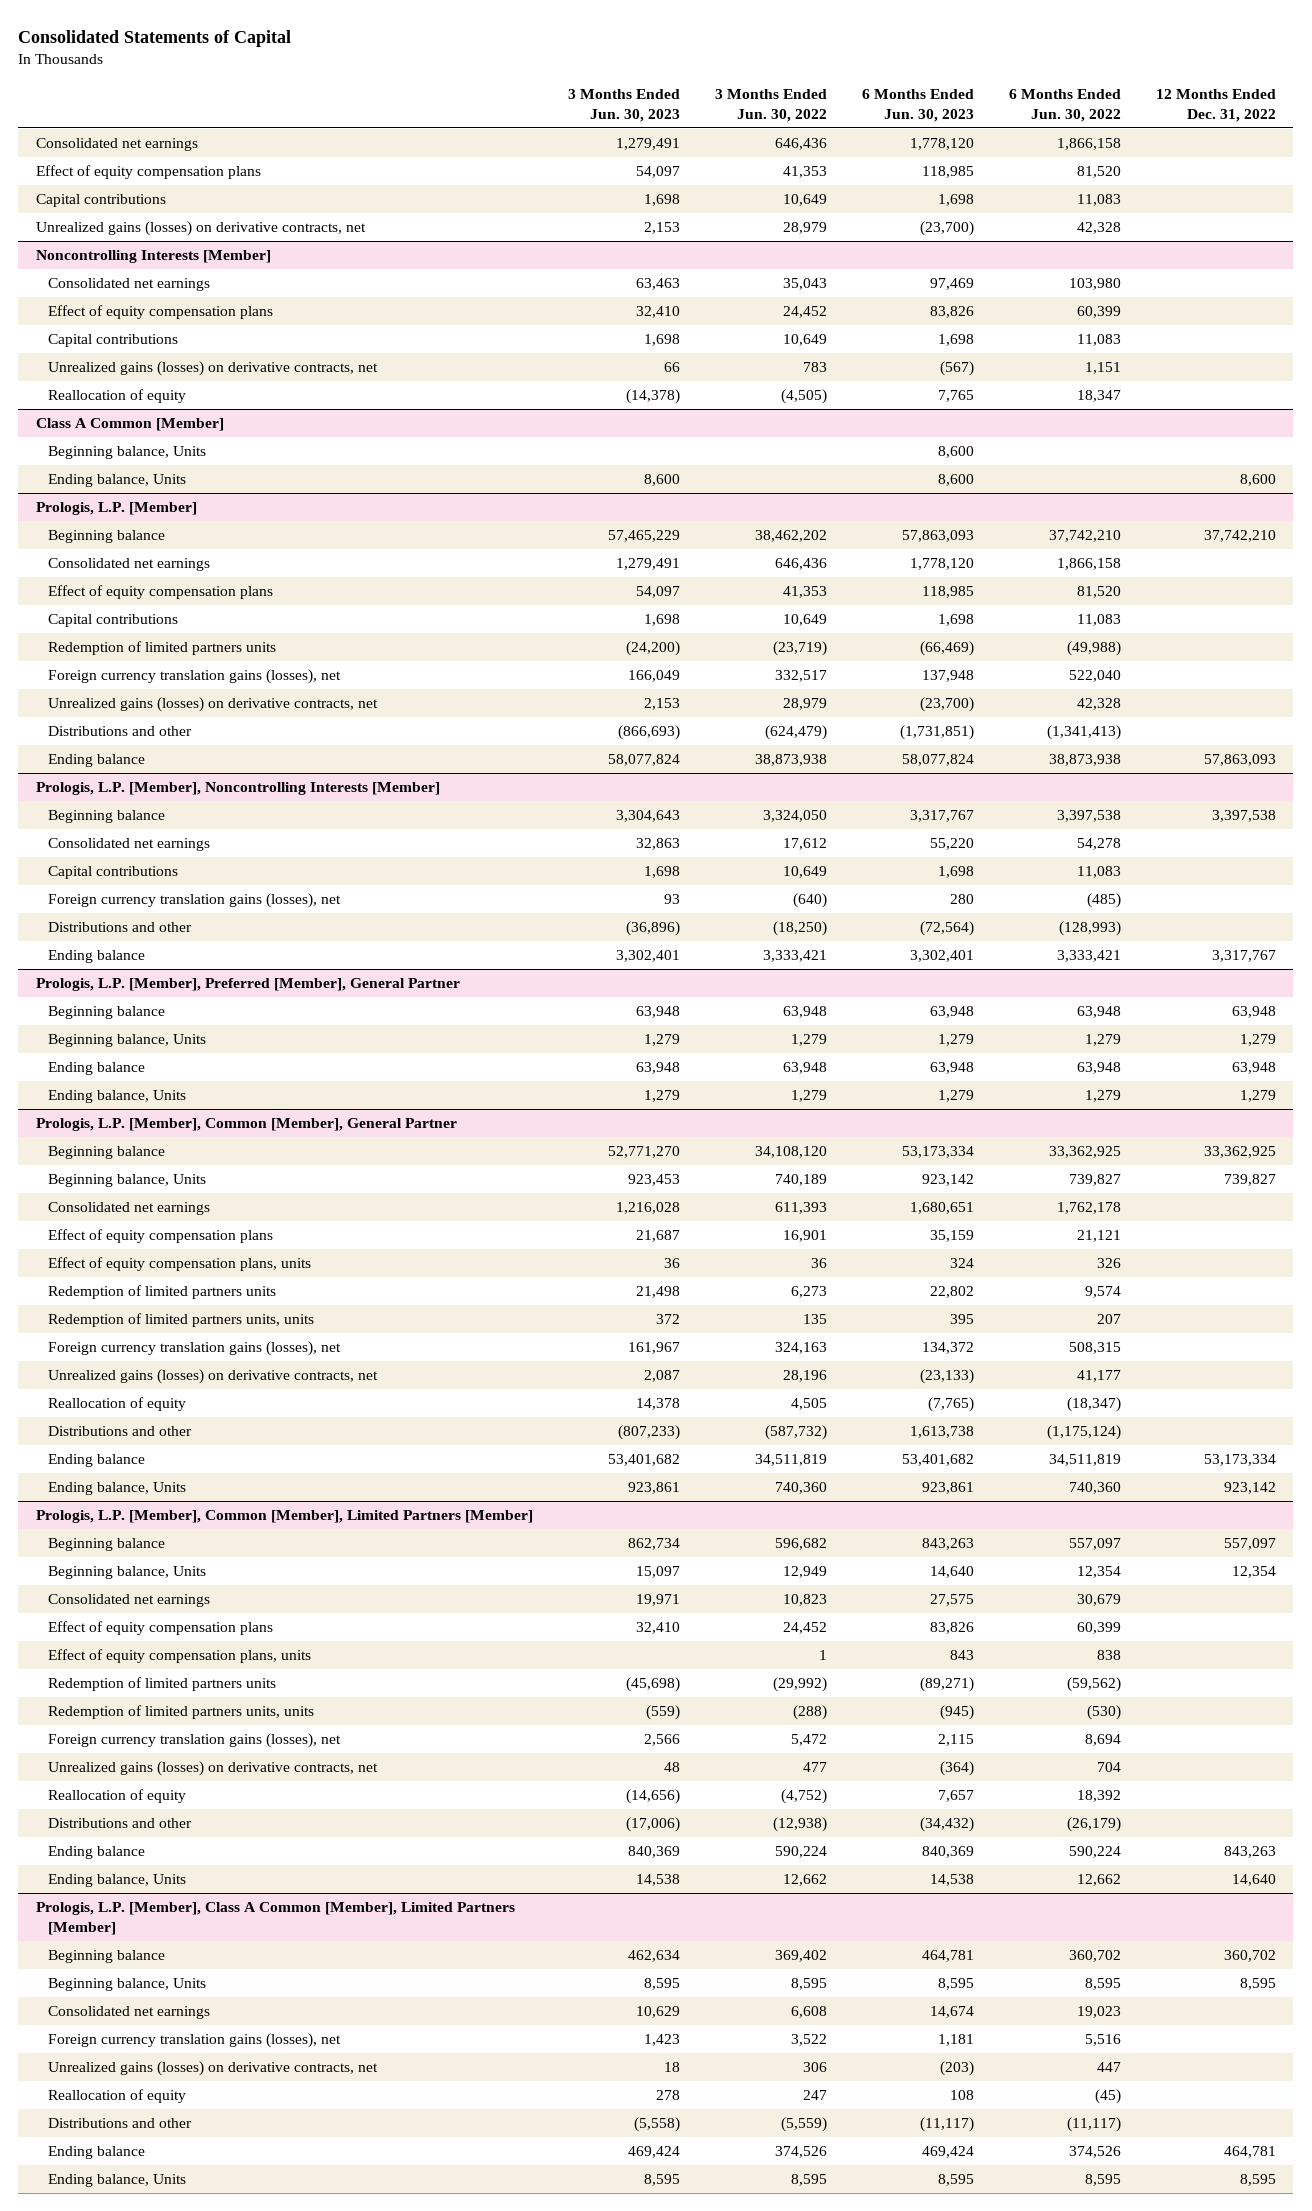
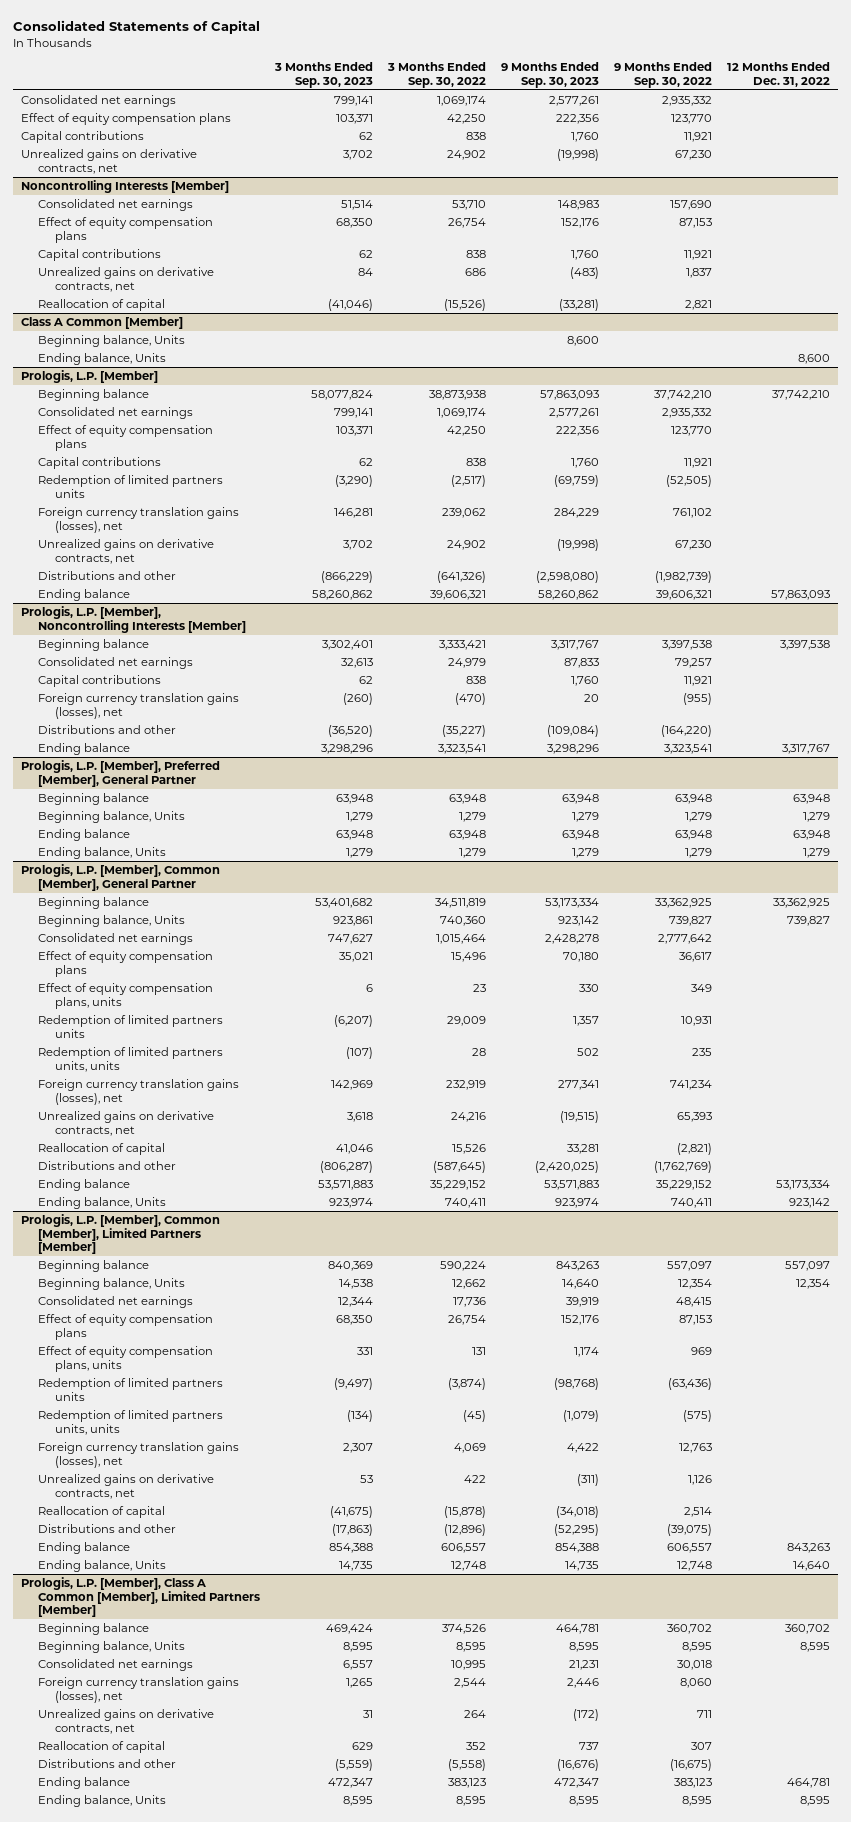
- | 3 Months Ended Jun. 30, 2023 | 3 Months Ended Jun. 30, 2022 | 6 Months Ended Jun. 30, 2023 | 6 Months Ended Jun. 30, 2022 | 12 Months Ended Dec. 31, 2022
+ | 3 Months Ended Sep. 30, 2023 | 3 Months Ended Sep. 30, 2022 | 9 Months Ended Sep. 30, 2023 | 9 Months Ended Sep. 30, 2022 | 12 Months Ended Dec. 31, 2022
- Unrealized gains (losses) on derivative contracts, net | 2,153 | 28,979 | (23,700) | 42,328 |
+ Unrealized gains on derivative contracts, net | 3,702 | 24,902 | (19,998) | 67,230 |
@ Noncontrolling Interests [Member]
- Unrealized gains (losses) on derivative contracts, net | 66 | 783 | (567) | 1,151 |
- Reallocation of equity | (14,378) | (4,505) | 7,765 | 18,347 |
+ Unrealized gains on derivative contracts, net | 84 | 686 | (483) | 1,837 |
+ Reallocation of capital | (41,046) | (15,526) | (33,281) | 2,821 |
@ Prologis, L.P. [Member]
- Unrealized gains (losses) on derivative contracts, net | 2,153 | 28,979 | (23,700) | 42,328 |
+ Unrealized gains on derivative contracts, net | 3,702 | 24,902 | (19,998) | 67,230 |
@ Prologis, L.P. [Member], Common [Member], General Partner
- Unrealized gains (losses) on derivative contracts, net | 2,087 | 28,196 | (23,133) | 41,177 |
- Reallocation of equity | 14,378 | 4,505 | (7,765) | (18,347) |
+ Unrealized gains on derivative contracts, net | 3,618 | 24,216 | (19,515) | 65,393 |
+ Reallocation of capital | 41,046 | 15,526 | 33,281 | (2,821) |
@ Prologis, L.P. [Member], Common [Member], Limited Partners [Member]
- Unrealized gains (losses) on derivative contracts, net | 48 | 477 | (364) | 704 |
- Reallocation of equity | (14,656) | (4,752) | 7,657 | 18,392 |
+ Unrealized gains on derivative contracts, net | 53 | 422 | (311) | 1,126 |
+ Reallocation of capital | (41,675) | (15,878) | (34,018) | 2,514 |
@ Prologis, L.P. [Member], Class A Common [Member], Limited Partners [Member]
- Unrealized gains (losses) on derivative contracts, net | 18 | 306 | (203) | 447 |
- Reallocation of equity | 278 | 247 | 108 | (45) |
+ Unrealized gains on derivative contracts, net | 31 | 264 | (172) | 711 |
+ Reallocation of capital | 629 | 352 | 737 | 307 |

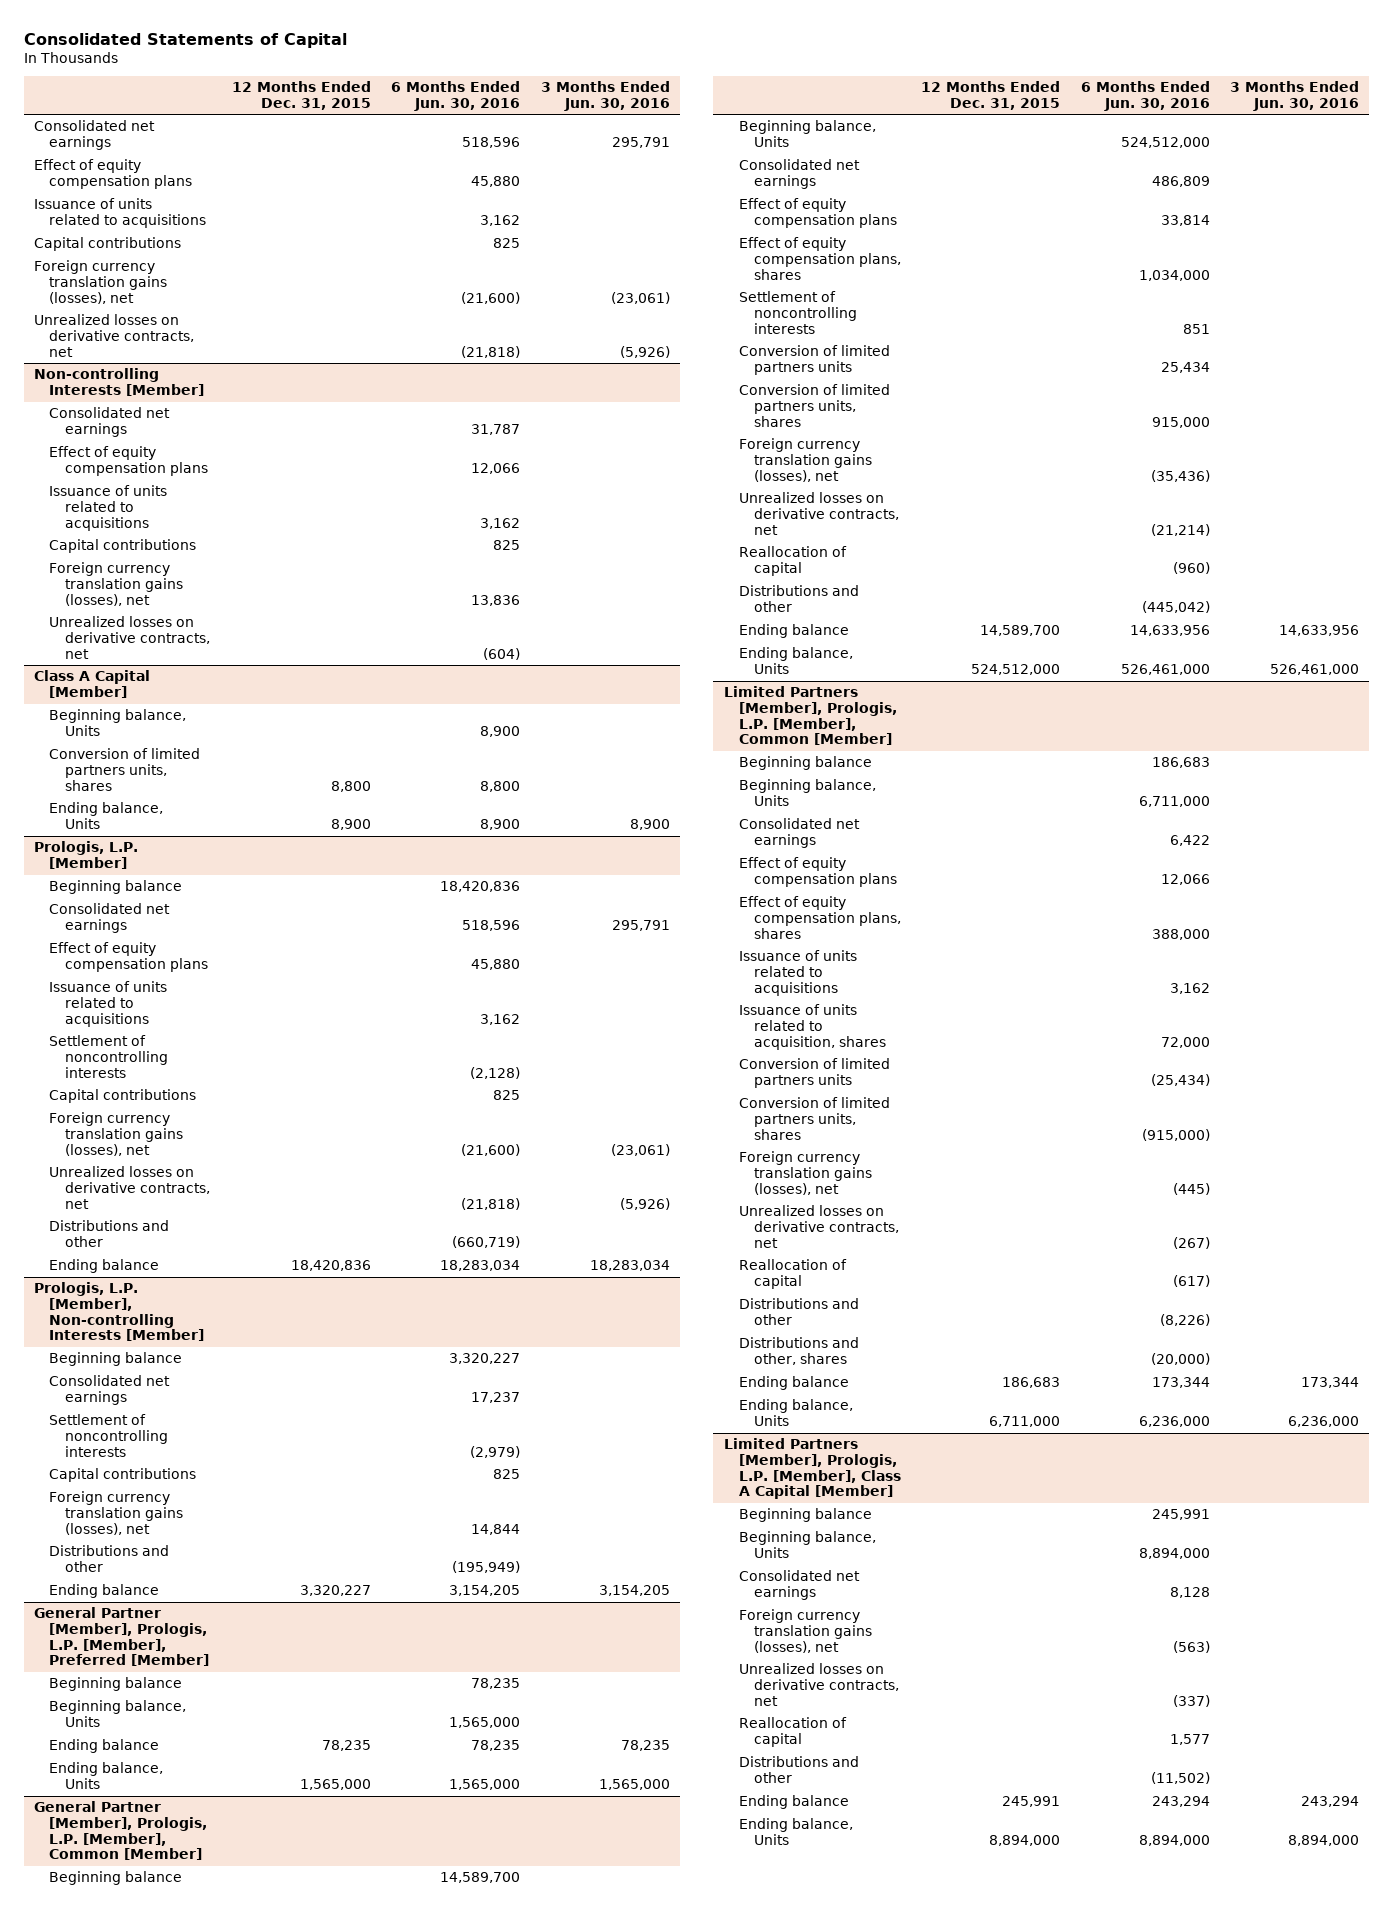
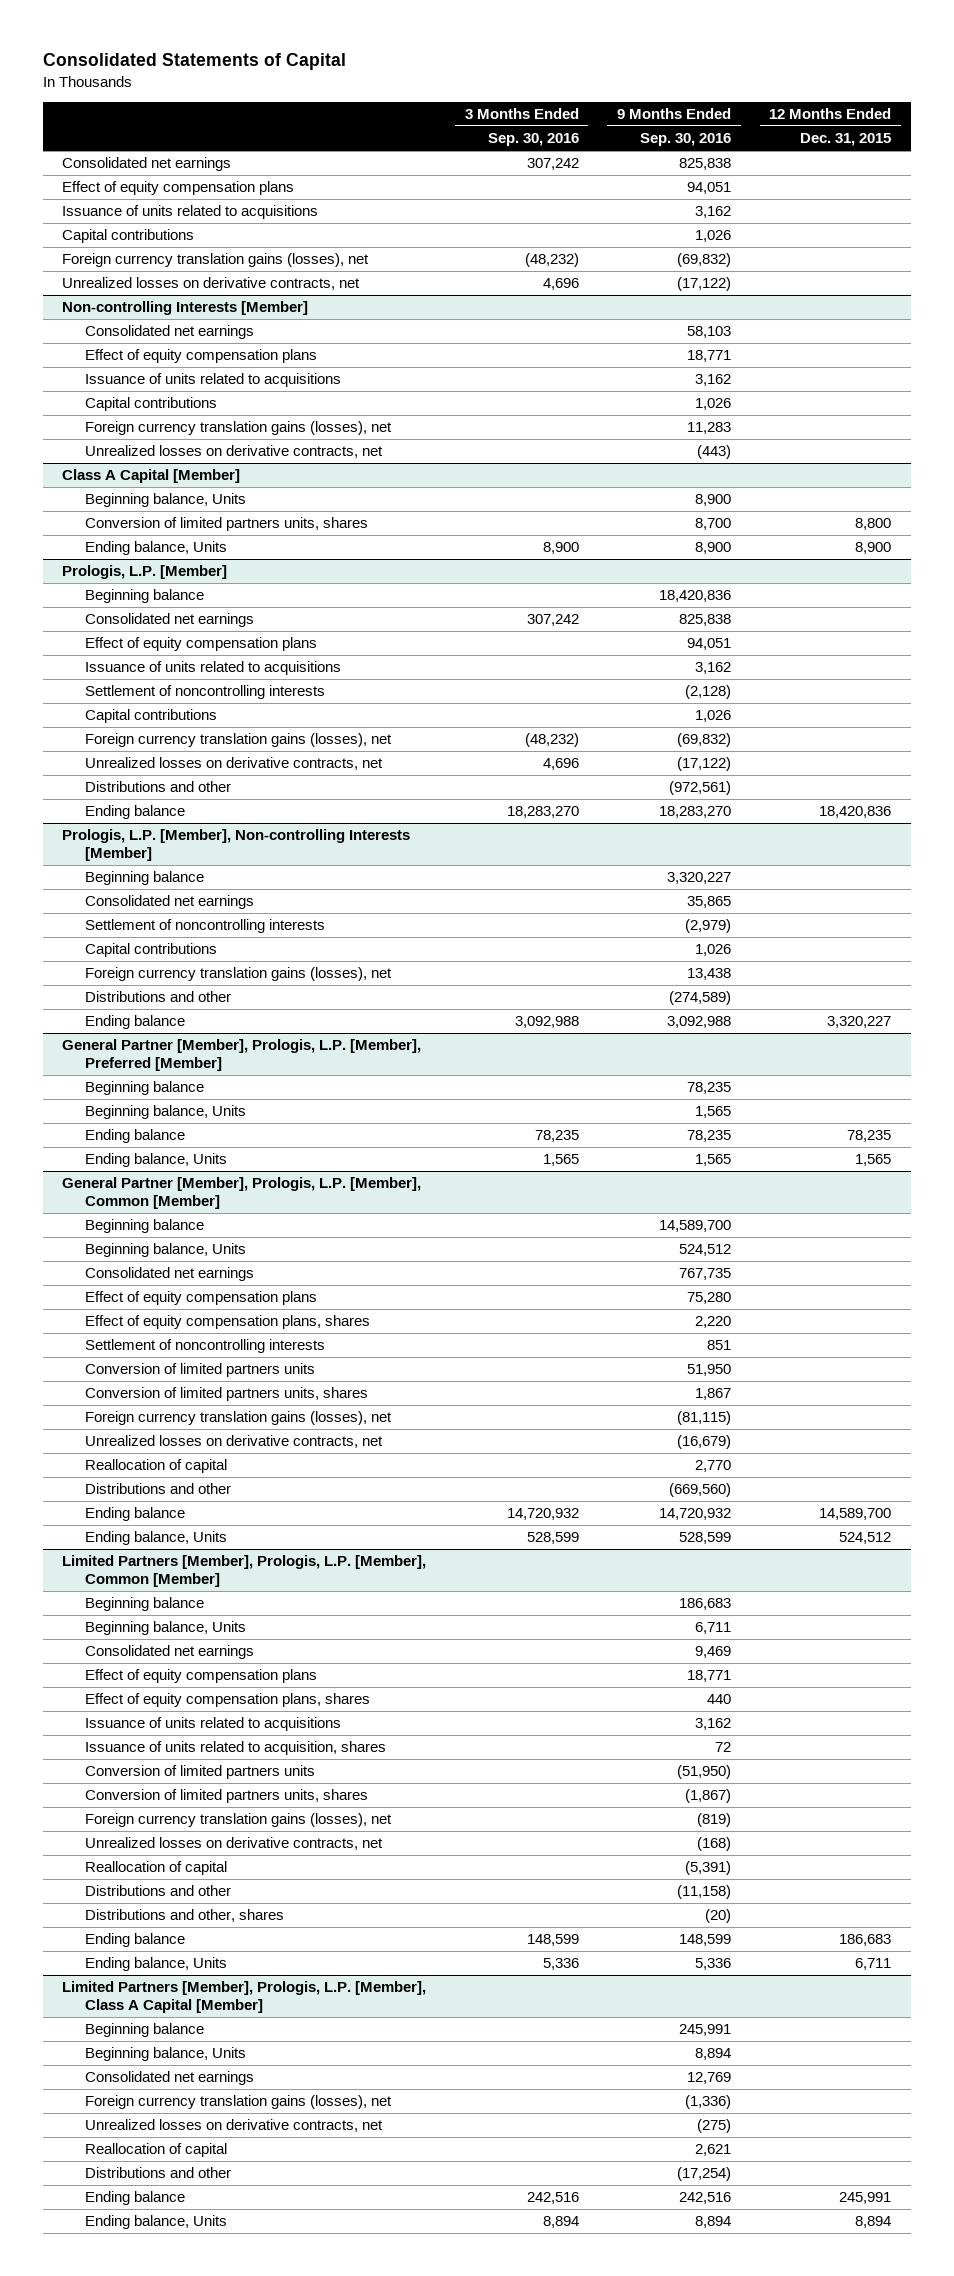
- | 12 Months Ended Dec. 31, 2015 | 6 Months Ended Jun. 30, 2016 | 3 Months Ended Jun. 30, 2016
+ | 3 Months Ended Sep. 30, 2016 | 9 Months Ended Sep. 30, 2016 | 12 Months Ended Dec. 31, 2015
@ General Partner [Member], Prologis, L.P. [Member], Preferred [Member]
- Ending balance, Units | 1,565,000 | 1,565,000 | 1,565,000
+ Ending balance, Units | 1,565 | 1,565 | 1,565
@ General Partner [Member], Prologis, L.P. [Member], Common [Member]
- Ending balance, Units | 524,512,000 | 526,461,000 | 526,461,000
+ Ending balance, Units | 528,599 | 528,599 | 524,512
@ Limited Partners [Member], Prologis, L.P. [Member], Common [Member]
- Ending balance, Units | 6,711,000 | 6,236,000 | 6,236,000
+ Ending balance, Units | 5,336 | 5,336 | 6,711
@ Limited Partners [Member], Prologis, L.P. [Member], Class A Capital [Member]
- Ending balance, Units | 8,894,000 | 8,894,000 | 8,894,000
+ Ending balance, Units | 8,894 | 8,894 | 8,894

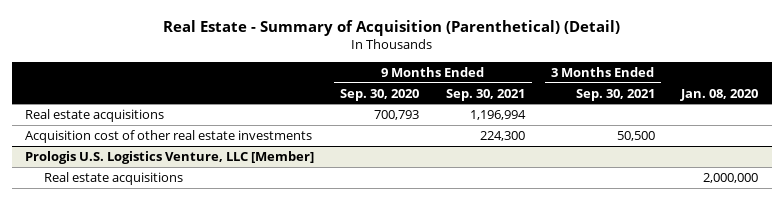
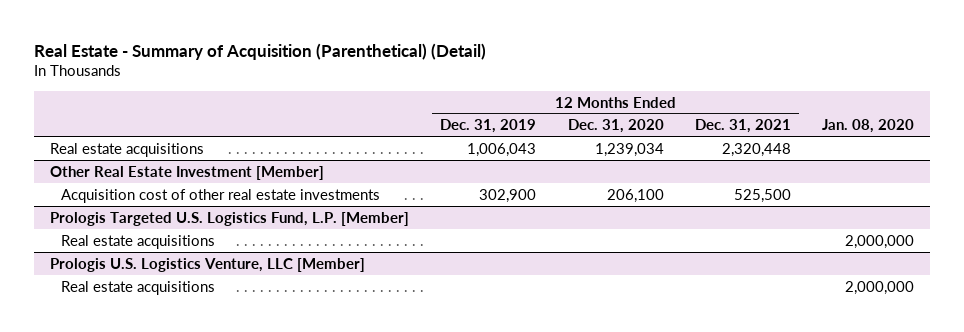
- | 9 Months Ended Sep. 30, 2020 | 9 Months Ended Sep. 30, 2021 | 3 Months Ended Sep. 30, 2021 | Jan. 08, 2020
+ | 12 Months Ended Dec. 31, 2019 | 12 Months Ended Dec. 31, 2020 | 12 Months Ended Dec. 31, 2021 | Jan. 08, 2020
- Acquisition cost of other real estate investments | | 224,300 | 50,500 |
+ Other Real Estate Investment [Member]
+ Acquisition cost of other real estate investments | 302,900 | 206,100 | 525,500 |
+ Prologis Targeted U.S. Logistics Fund, L.P. [Member]
+ Real estate acquisitions | | | | 2,000,000

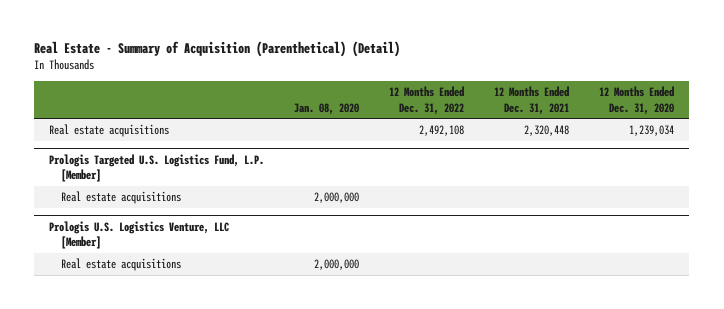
- | 12 Months Ended Dec. 31, 2019 | 12 Months Ended Dec. 31, 2020 | 12 Months Ended Dec. 31, 2021 | Jan. 08, 2020
+ | Jan. 08, 2020 | 12 Months Ended Dec. 31, 2022 | 12 Months Ended Dec. 31, 2021 | 12 Months Ended Dec. 31, 2020
- Other Real Estate Investment [Member]
- Acquisition cost of other real estate investments | 302,900 | 206,100 | 525,500 |

